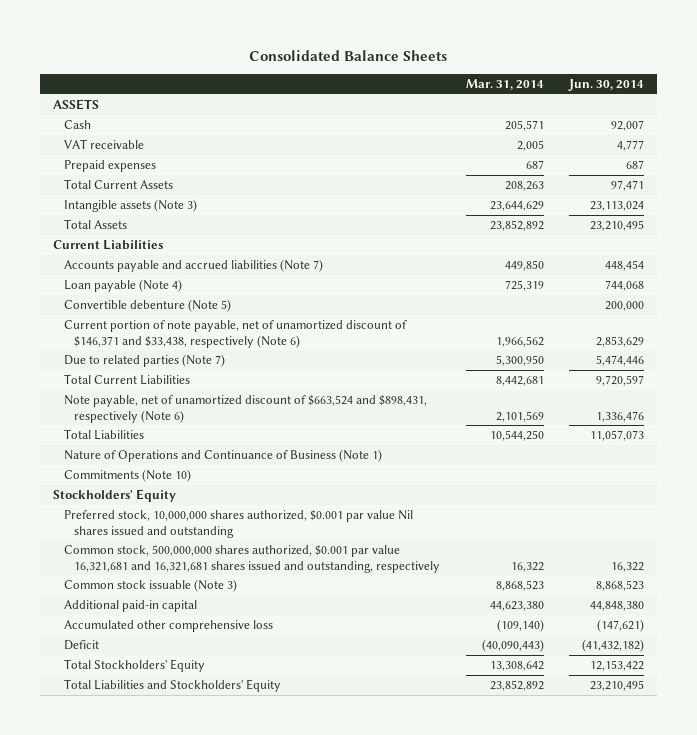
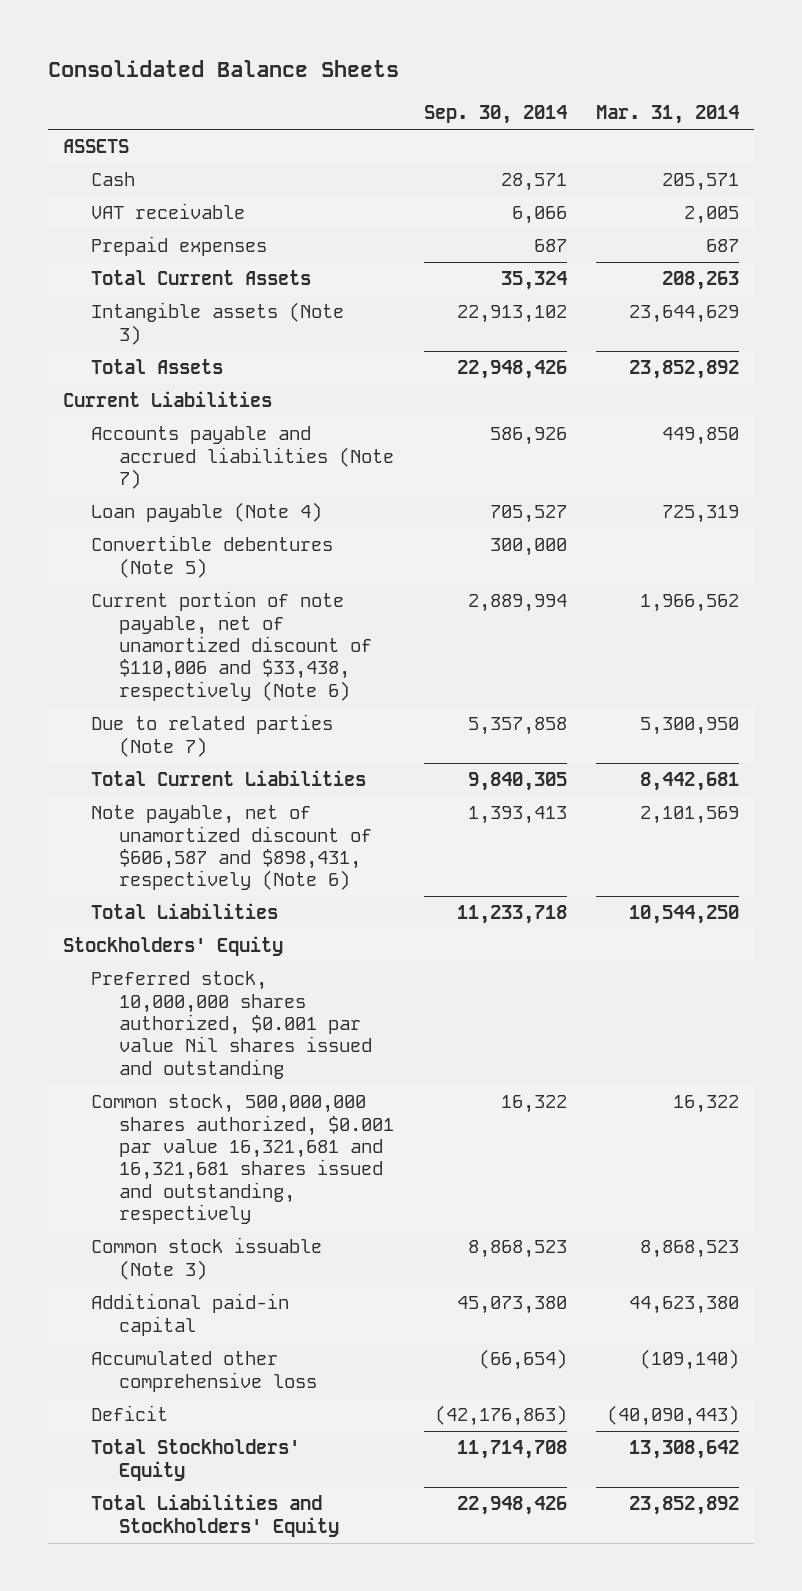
- | Mar. 31, 2014 | Jun. 30, 2014
+ | Sep. 30, 2014 | Mar. 31, 2014
- Convertible debenture (Note 5) | | 200,000
- Current portion of note payable, net of unamortized discount of $146,371 and $33,438, respectively (Note 6) | 1,966,562 | 2,853,629
+ Convertible debentures (Note 5) | 300,000 |
+ Current portion of note payable, net of unamortized discount of $110,006 and $33,438, respectively (Note 6) | 2,889,994 | 1,966,562
- Note payable, net of unamortized discount of $663,524 and $898,431, respectively (Note 6) | 2,101,569 | 1,336,476
+ Note payable, net of unamortized discount of $606,587 and $898,431, respectively (Note 6) | 1,393,413 | 2,101,569
- Nature of Operations and Continuance of Business (Note 1)
- Commitments (Note 10)

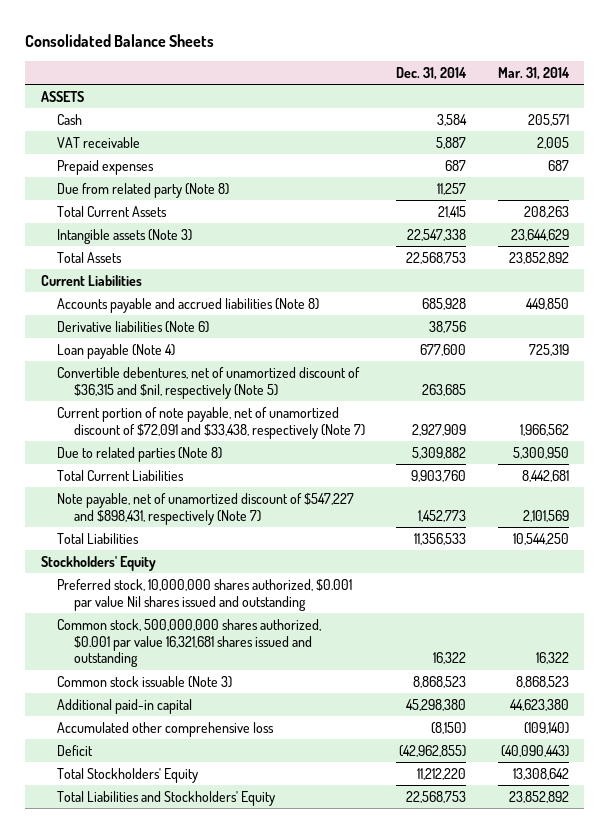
- | Sep. 30, 2014 | Mar. 31, 2014
+ | Dec. 31, 2014 | Mar. 31, 2014
+ Due from related party (Note 8) | 11,257 |
- Accounts payable and accrued liabilities (Note 7) | 586,926 | 449,850
+ Accounts payable and accrued liabilities (Note 8) | 685,928 | 449,850
+ Derivative liabilities (Note 6) | 38,756 |
- Convertible debentures (Note 5) | 300,000 |
- Current portion of note payable, net of unamortized discount of $110,006 and $33,438, respectively (Note 6) | 2,889,994 | 1,966,562
- Due to related parties (Note 7) | 5,357,858 | 5,300,950
+ Convertible debentures, net of unamortized discount of $36,315 and $nil, respectively (Note 5) | 263,685 |
+ Current portion of note payable, net of unamortized discount of $72,091 and $33,438, respectively (Note 7) | 2,927,909 | 1,966,562
+ Due to related parties (Note 8) | 5,309,882 | 5,300,950
- Note payable, net of unamortized discount of $606,587 and $898,431, respectively (Note 6) | 1,393,413 | 2,101,569
+ Note payable, net of unamortized discount of $547,227 and $898,431, respectively (Note 7) | 1,452,773 | 2,101,569
- Common stock, 500,000,000 shares authorized, $0.001 par value 16,321,681 and 16,321,681 shares issued and outstanding, respectively | 16,322 | 16,322
+ Common stock, 500,000,000 shares authorized, $0.001 par value 16,321,681 shares issued and outstanding | 16,322 | 16,322

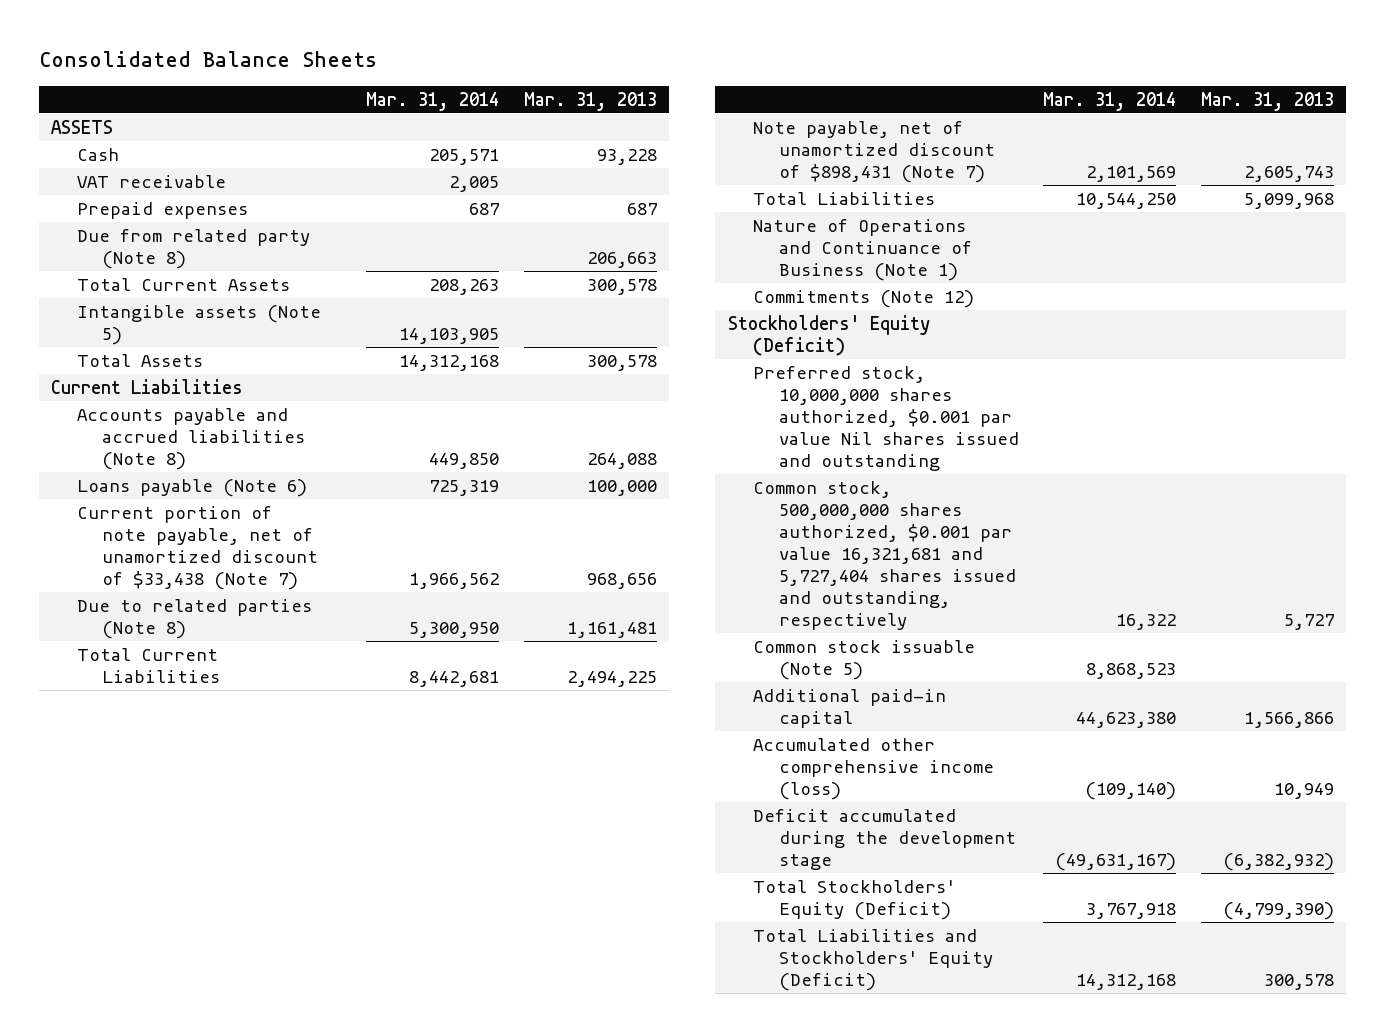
- | Dec. 31, 2014 | Mar. 31, 2014
+ | Mar. 31, 2014 | Mar. 31, 2013
- Intangible assets (Note 3) | 22,547,338 | 23,644,629
- Total Assets | 22,568,753 | 23,852,892
+ Intangible assets (Note 5) | 14,103,905 |
+ Total Assets | 14,312,168 | 300,578
- Derivative liabilities (Note 6) | 38,756 |
- Loan payable (Note 4) | 677,600 | 725,319
- Convertible debentures, net of unamortized discount of $36,315 and $nil, respectively (Note 5) | 263,685 |
- Current portion of note payable, net of unamortized discount of $72,091 and $33,438, respectively (Note 7) | 2,927,909 | 1,966,562
+ Loans payable (Note 6) | 725,319 | 100,000
+ Current portion of note payable, net of unamortized discount of $33,438 (Note 7) | 1,966,562 | 968,656
- Note payable, net of unamortized discount of $547,227 and $898,431, respectively (Note 7) | 1,452,773 | 2,101,569
+ Note payable, net of unamortized discount of $898,431 (Note 7) | 2,101,569 | 2,605,743
- Stockholders' Equity
+ Nature of Operations and Continuance of Business (Note 1)
+ Commitments (Note 12)
+ Stockholders' Equity (Deficit)
- Common stock, 500,000,000 shares authorized, $0.001 par value 16,321,681 shares issued and outstanding | 16,322 | 16,322
- Common stock issuable (Note 3) | 8,868,523 | 8,868,523
+ Common stock, 500,000,000 shares authorized, $0.001 par value 16,321,681 and 5,727,404 shares issued and outstanding, respectively | 16,322 | 5,727
+ Common stock issuable (Note 5) | 8,868,523 |
- Accumulated other comprehensive loss | (8,150) | (109,140)
- Deficit | (42,962,855) | (40,090,443)
- Total Stockholders' Equity | 11,212,220 | 13,308,642
- Total Liabilities and Stockholders' Equity | 22,568,753 | 23,852,892
+ Accumulated other comprehensive income (loss) | (109,140) | 10,949
+ Deficit accumulated during the development stage | (49,631,167) | (6,382,932)
+ Total Stockholders' Equity (Deficit) | 3,767,918 | (4,799,390)
+ Total Liabilities and Stockholders' Equity (Deficit) | 14,312,168 | 300,578

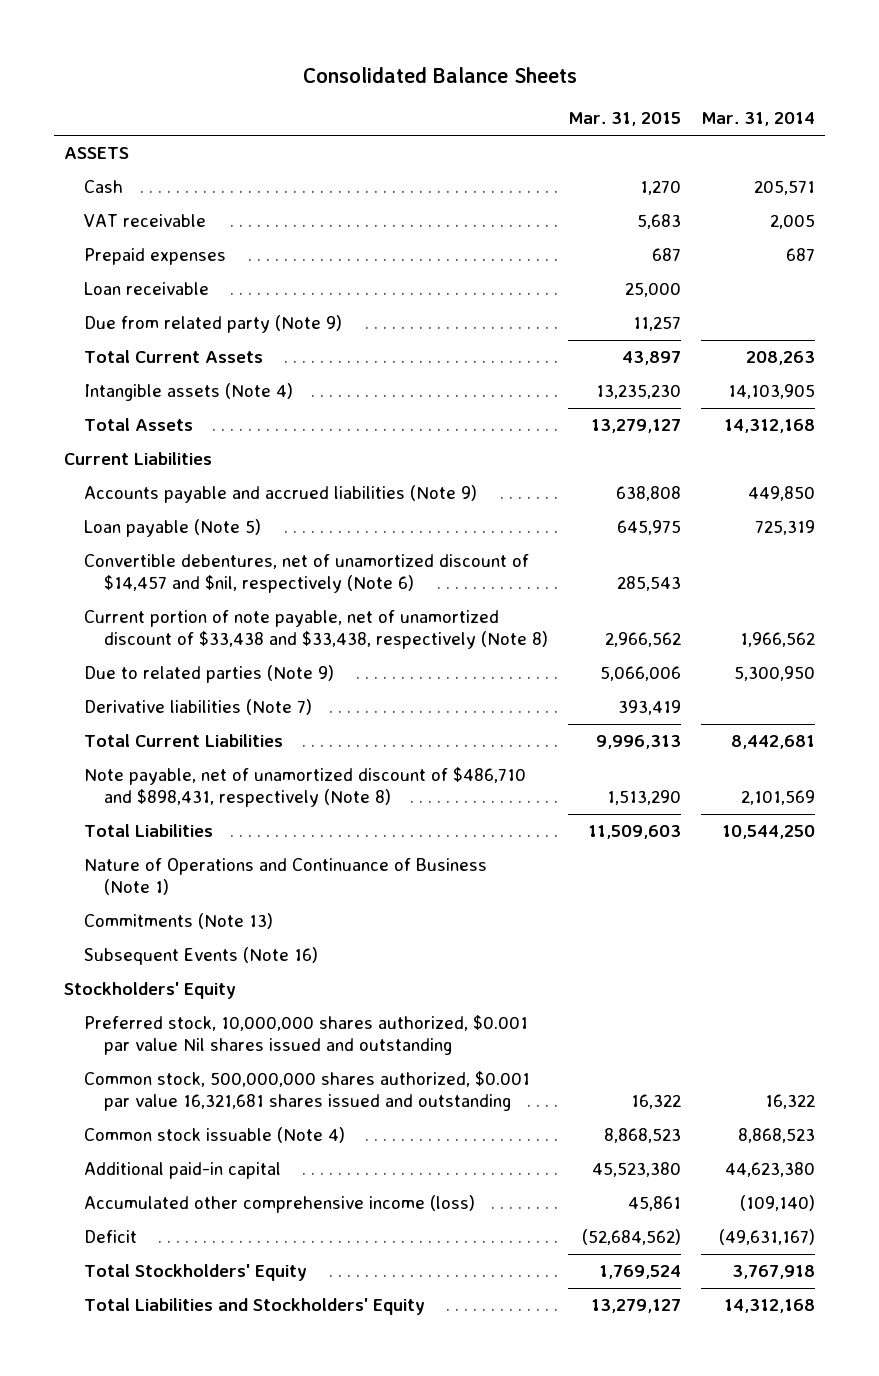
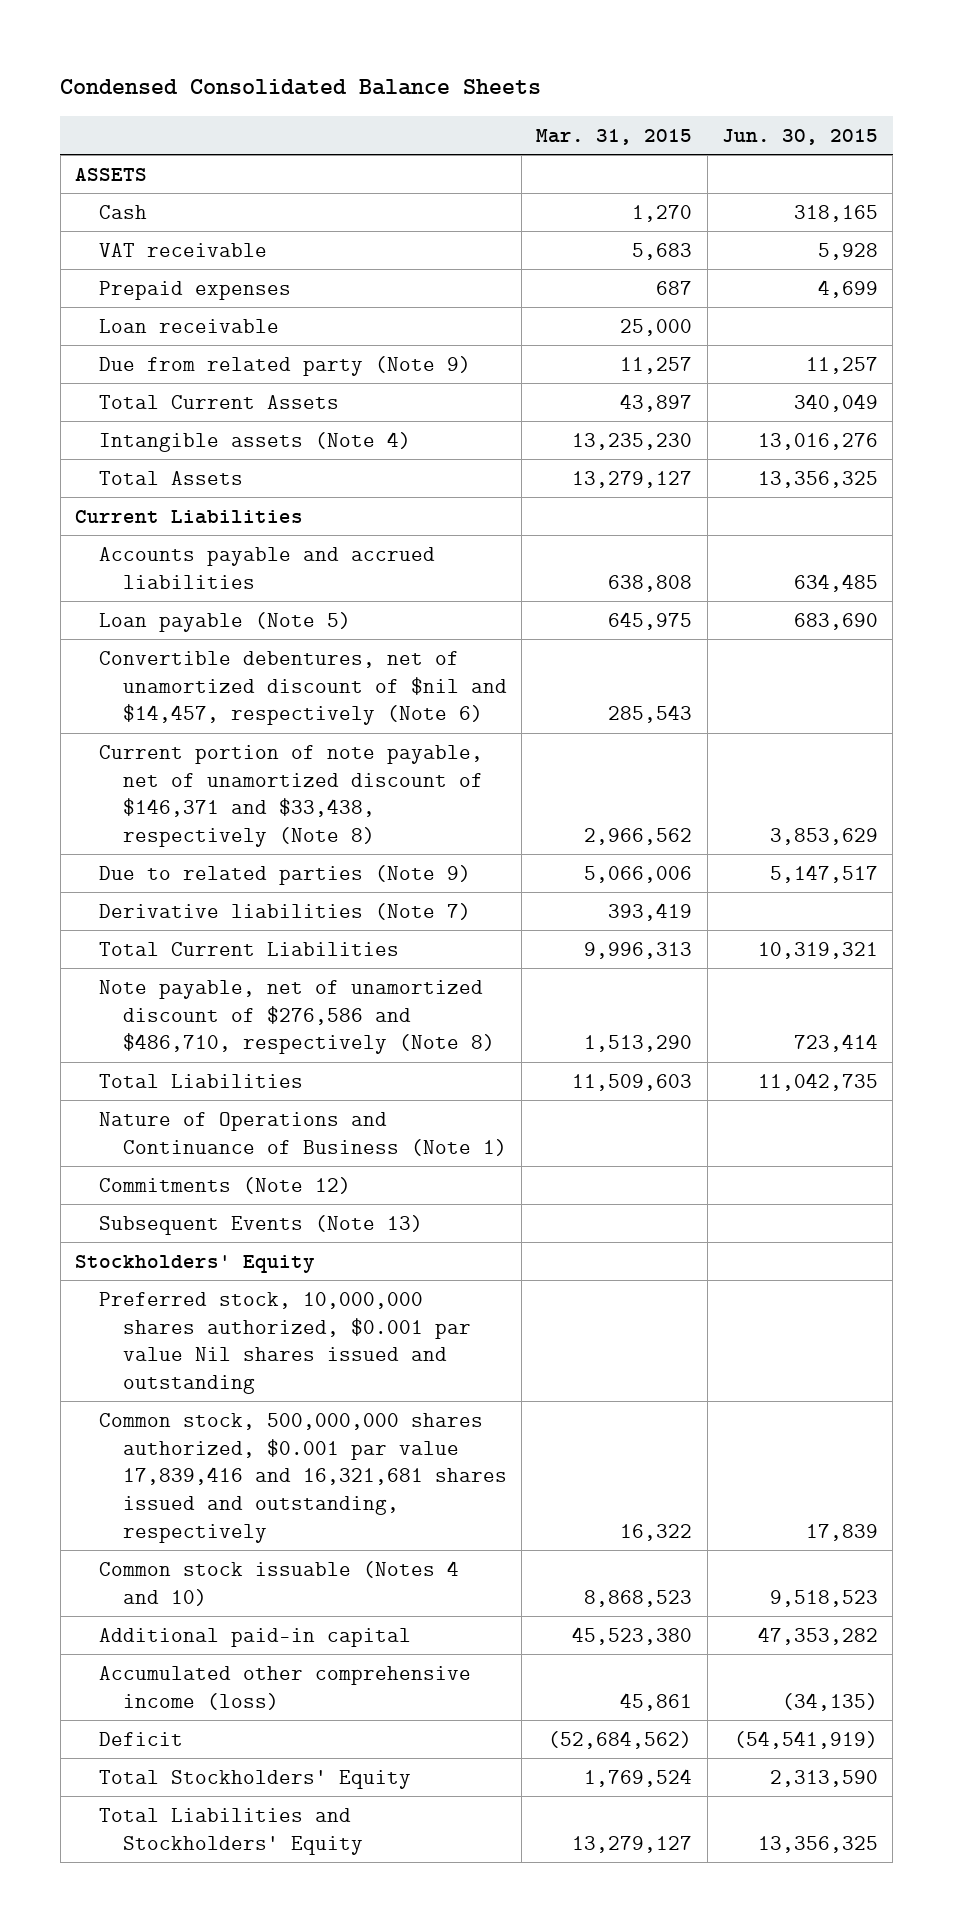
- Consolidated Balance Sheets
+ Condensed Consolidated Balance Sheets
- | Mar. 31, 2015 | Mar. 31, 2014
+ | Mar. 31, 2015 | Jun. 30, 2015
- Accounts payable and accrued liabilities (Note 9) | 638,808 | 449,850
+ Accounts payable and accrued liabilities | 638,808 | 634,485
- Convertible debentures, net of unamortized discount of $14,457 and $nil, respectively (Note 6) | 285,543 |
- Current portion of note payable, net of unamortized discount of $33,438 and $33,438, respectively (Note 8) | 2,966,562 | 1,966,562
+ Convertible debentures, net of unamortized discount of $nil and $14,457, respectively (Note 6) | 285,543 |
+ Current portion of note payable, net of unamortized discount of $146,371 and $33,438, respectively (Note 8) | 2,966,562 | 3,853,629
- Note payable, net of unamortized discount of $486,710 and $898,431, respectively (Note 8) | 1,513,290 | 2,101,569
+ Note payable, net of unamortized discount of $276,586 and $486,710, respectively (Note 8) | 1,513,290 | 723,414
- Commitments (Note 13)
- Subsequent Events (Note 16)
+ Commitments (Note 12)
+ Subsequent Events (Note 13)
- Common stock, 500,000,000 shares authorized, $0.001 par value 16,321,681 shares issued and outstanding | 16,322 | 16,322
- Common stock issuable (Note 4) | 8,868,523 | 8,868,523
+ Common stock, 500,000,000 shares authorized, $0.001 par value 17,839,416 and 16,321,681 shares issued and outstanding, respectively | 16,322 | 17,839
+ Common stock issuable (Notes 4 and 10) | 8,868,523 | 9,518,523

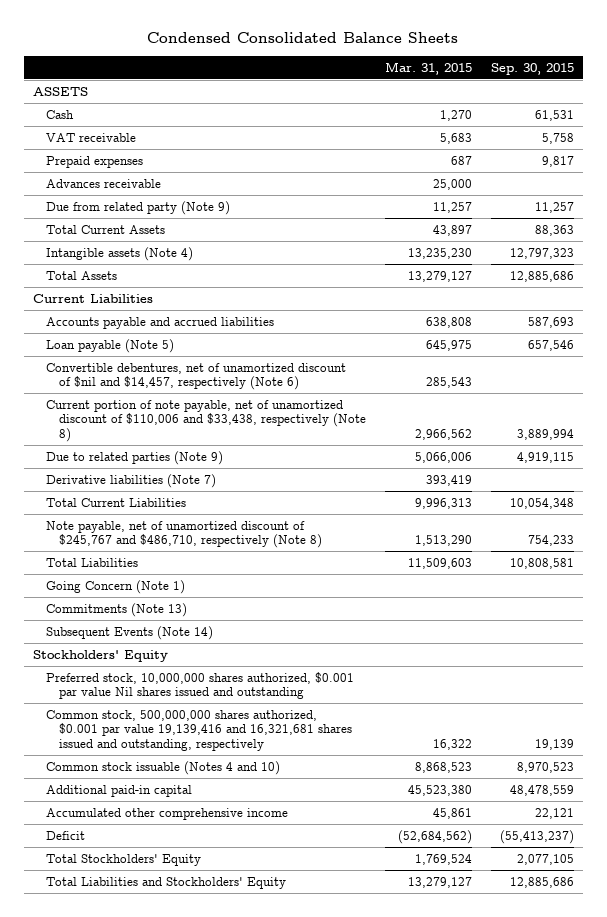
- | Mar. 31, 2015 | Jun. 30, 2015
+ | Mar. 31, 2015 | Sep. 30, 2015
- Loan receivable | 25,000 |
+ Advances receivable | 25,000 |
- Current portion of note payable, net of unamortized discount of $146,371 and $33,438, respectively (Note 8) | 2,966,562 | 3,853,629
+ Current portion of note payable, net of unamortized discount of $110,006 and $33,438, respectively (Note 8) | 2,966,562 | 3,889,994
- Note payable, net of unamortized discount of $276,586 and $486,710, respectively (Note 8) | 1,513,290 | 723,414
+ Note payable, net of unamortized discount of $245,767 and $486,710, respectively (Note 8) | 1,513,290 | 754,233
- Nature of Operations and Continuance of Business (Note 1)
- Commitments (Note 12)
- Subsequent Events (Note 13)
+ Going Concern (Note 1)
+ Commitments (Note 13)
+ Subsequent Events (Note 14)
- Common stock, 500,000,000 shares authorized, $0.001 par value 17,839,416 and 16,321,681 shares issued and outstanding, respectively | 16,322 | 17,839
+ Common stock, 500,000,000 shares authorized, $0.001 par value 19,139,416 and 16,321,681 shares issued and outstanding, respectively | 16,322 | 19,139
- Accumulated other comprehensive income (loss) | 45,861 | (34,135)
+ Accumulated other comprehensive income | 45,861 | 22,121

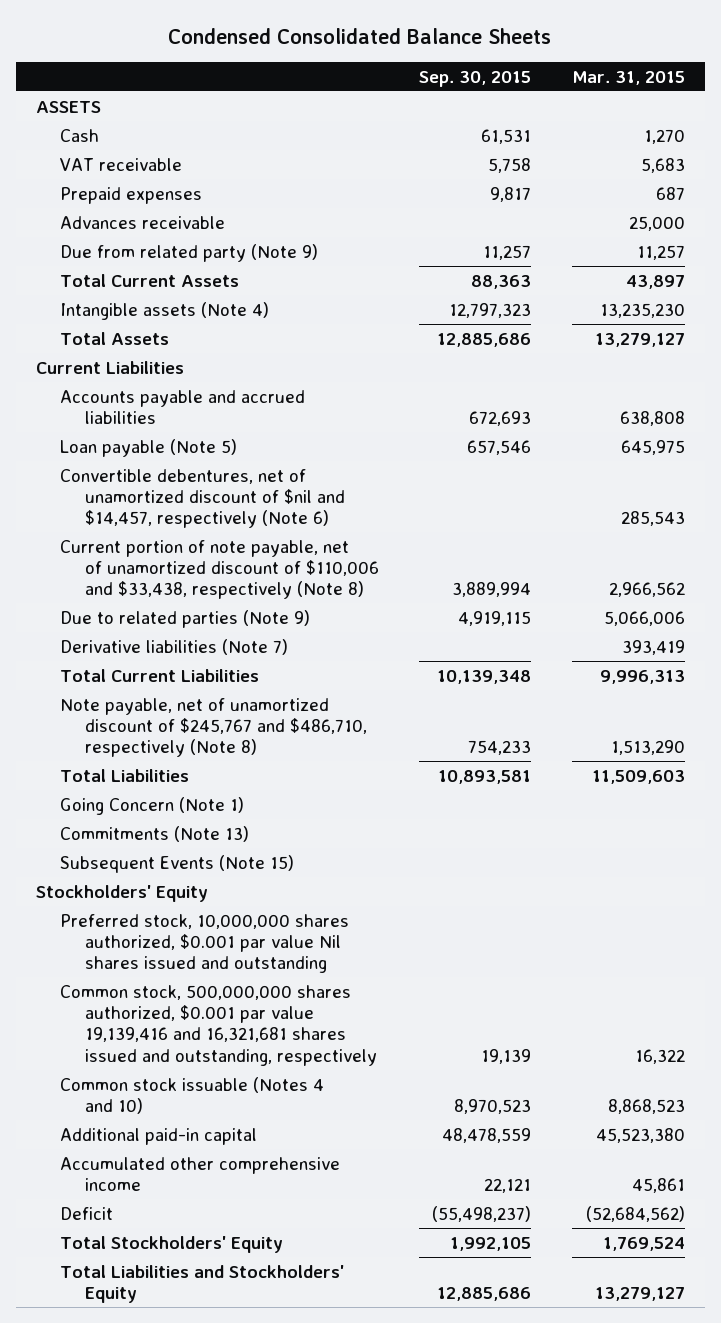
- | Mar. 31, 2015 | Sep. 30, 2015
+ | Sep. 30, 2015 | Mar. 31, 2015
- Accounts payable and accrued liabilities | 638,808 | 587,693
+ Accounts payable and accrued liabilities | 672,693 | 638,808
- Total Current Liabilities | 9,996,313 | 10,054,348
+ Total Current Liabilities | 10,139,348 | 9,996,313
- Total Liabilities | 11,509,603 | 10,808,581
+ Total Liabilities | 10,893,581 | 11,509,603
- Subsequent Events (Note 14)
+ Subsequent Events (Note 15)
- Deficit | (52,684,562) | (55,413,237)
- Total Stockholders' Equity | 1,769,524 | 2,077,105
+ Deficit | (55,498,237) | (52,684,562)
+ Total Stockholders' Equity | 1,992,105 | 1,769,524

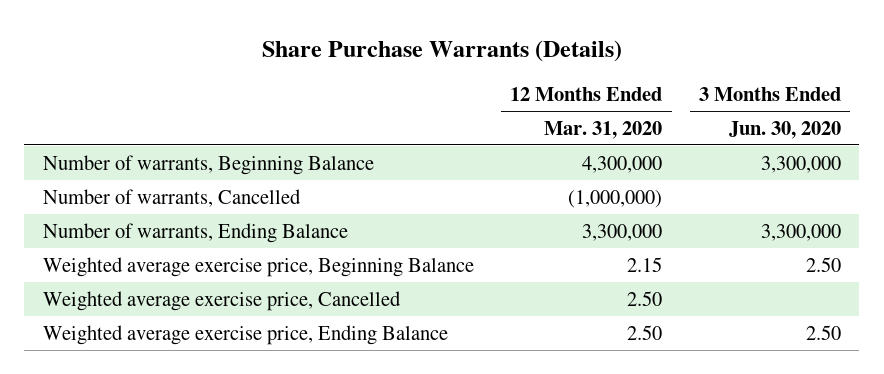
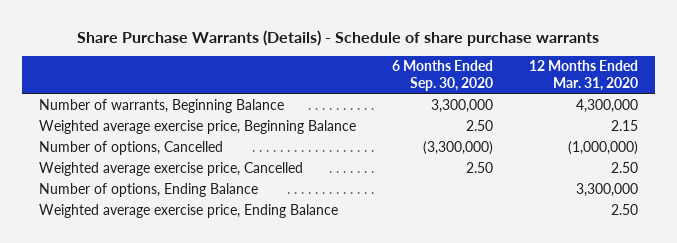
- Share Purchase Warrants (Details)
+ Share Purchase Warrants (Details) - Schedule of share purchase warrants
- | 12 Months Ended Mar. 31, 2020 | 3 Months Ended Jun. 30, 2020
+ | 6 Months Ended Sep. 30, 2020 | 12 Months Ended Mar. 31, 2020
- Number of warrants, Cancelled | (1,000,000) |
- Number of warrants, Ending Balance | 3,300,000 | 3,300,000
+ Number of options, Cancelled | (3,300,000) | (1,000,000)
+ Number of options, Ending Balance | | 3,300,000

